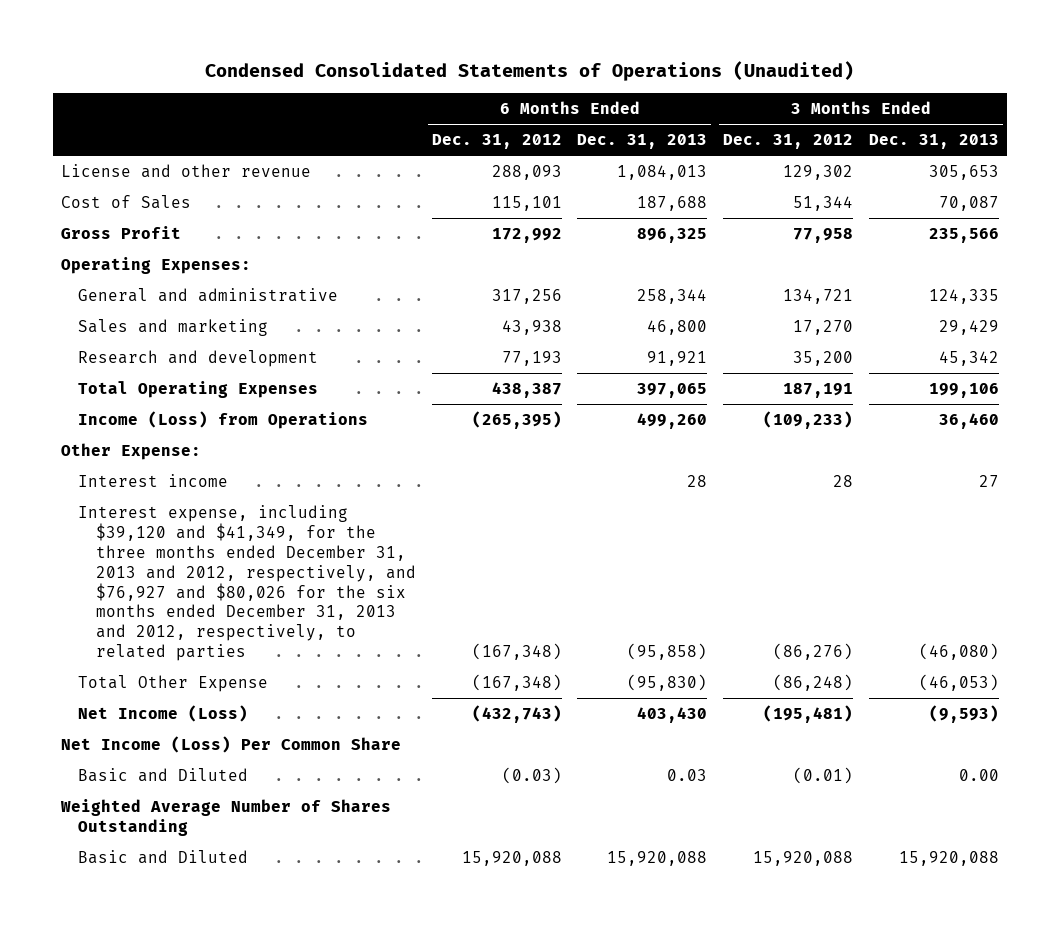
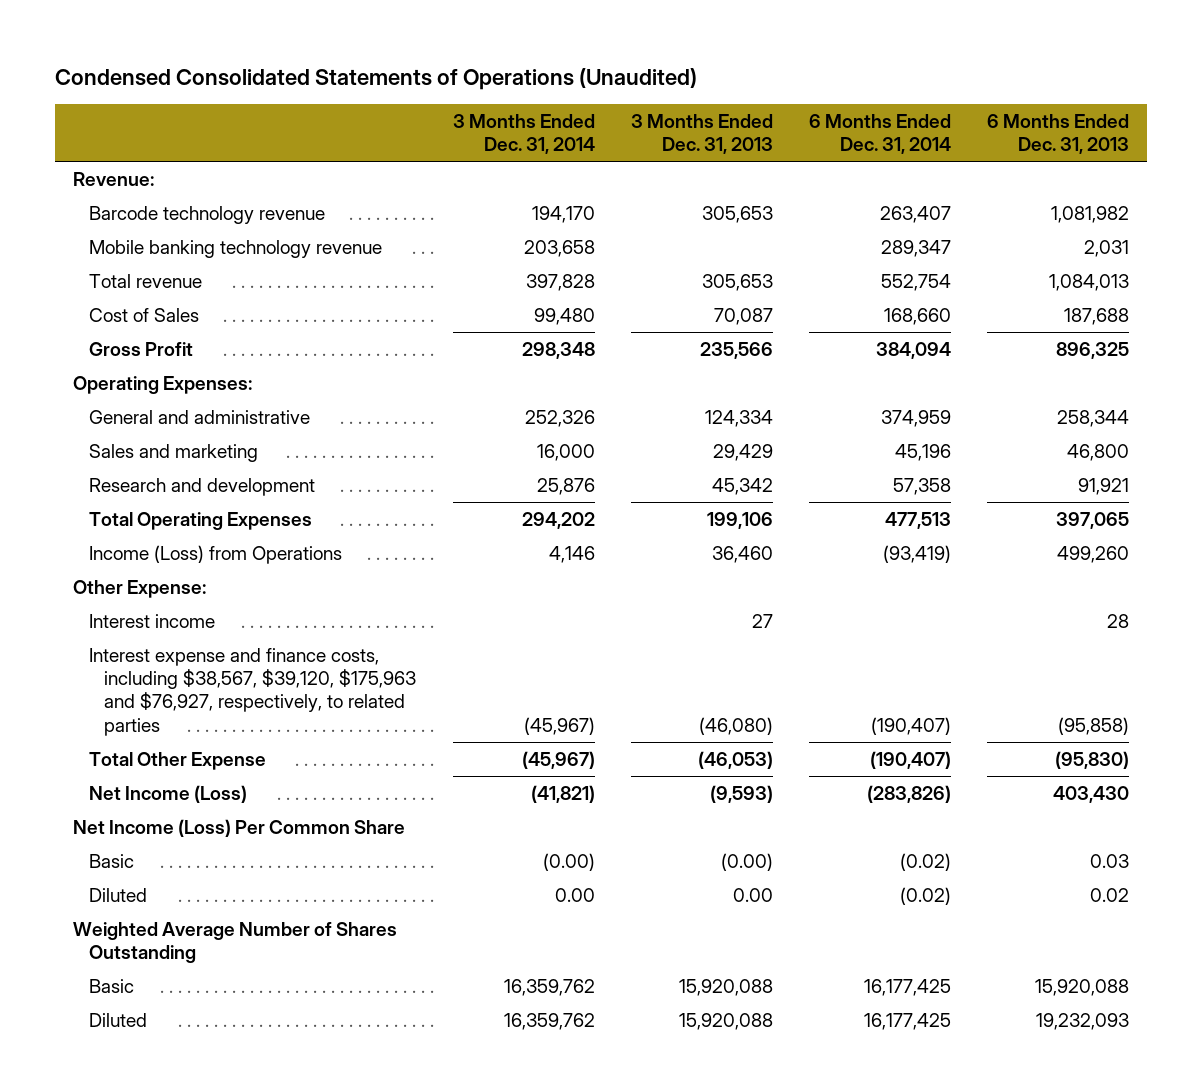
- | 6 Months Ended Dec. 31, 2012 | 6 Months Ended Dec. 31, 2013 | 3 Months Ended Dec. 31, 2012 | 3 Months Ended Dec. 31, 2013
+ | 3 Months Ended Dec. 31, 2014 | 3 Months Ended Dec. 31, 2013 | 6 Months Ended Dec. 31, 2014 | 6 Months Ended Dec. 31, 2013
- License and other revenue | 288,093 | 1,084,013 | 129,302 | 305,653
+ Revenue:
+ Barcode technology revenue | 194,170 | 305,653 | 263,407 | 1,081,982
+ Mobile banking technology revenue | 203,658 | | 289,347 | 2,031
+ Total revenue | 397,828 | 305,653 | 552,754 | 1,084,013
- General and administrative | 317,256 | 258,344 | 134,721 | 124,335
+ General and administrative | 252,326 | 124,334 | 374,959 | 258,344
- Interest expense, including $39,120 and $41,349, for the three months ended December 31, 2013 and 2012, respectively, and $76,927 and $80,026 for the six months ended December 31, 2013 and 2012, respectively, to related parties | (167,348) | (95,858) | (86,276) | (46,080)
+ Interest expense and finance costs, including $38,567, $39,120, $175,963 and $76,927, respectively, to related parties | (45,967) | (46,080) | (190,407) | (95,858)
- Basic and Diluted | (0.03) | 0.03 | (0.01) | 0.00
+ Basic | (0.00) | (0.00) | (0.02) | 0.03
+ Diluted | 0.00 | 0.00 | (0.02) | 0.02
- Basic and Diluted | 15,920,088 | 15,920,088 | 15,920,088 | 15,920,088
+ Basic | 16,359,762 | 15,920,088 | 16,177,425 | 15,920,088
+ Diluted | 16,359,762 | 15,920,088 | 16,177,425 | 19,232,093

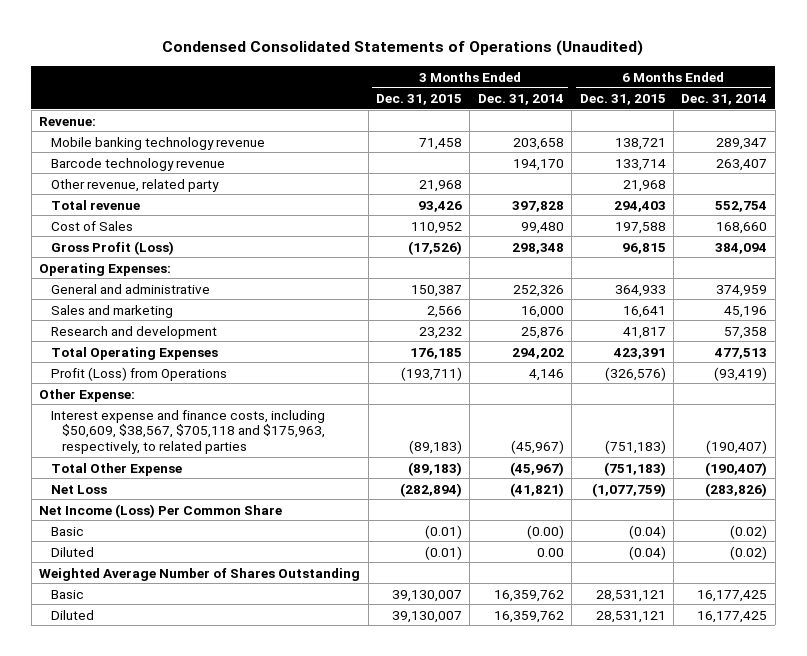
- | 3 Months Ended Dec. 31, 2014 | 3 Months Ended Dec. 31, 2013 | 6 Months Ended Dec. 31, 2014 | 6 Months Ended Dec. 31, 2013
+ | 3 Months Ended Dec. 31, 2015 | 3 Months Ended Dec. 31, 2014 | 6 Months Ended Dec. 31, 2015 | 6 Months Ended Dec. 31, 2014
moved down: Barcode technology revenue | | 194,170 | 133,714 | 263,407
+ Other revenue, related party | 21,968 | | 21,968 |
- Gross Profit | 298,348 | 235,566 | 384,094 | 896,325
+ Gross Profit (Loss) | (17,526) | 298,348 | 96,815 | 384,094
- Income (Loss) from Operations | 4,146 | 36,460 | (93,419) | 499,260
+ Profit (Loss) from Operations | (193,711) | 4,146 | (326,576) | (93,419)
- Interest income | | 27 | | 28
- Interest expense and finance costs, including $38,567, $39,120, $175,963 and $76,927, respectively, to related parties | (45,967) | (46,080) | (190,407) | (95,858)
+ Interest expense and finance costs, including $50,609, $38,567, $705,118 and $175,963, respectively, to related parties | (89,183) | (45,967) | (751,183) | (190,407)
- Net Income (Loss) | (41,821) | (9,593) | (283,826) | 403,430
+ Net Loss | (282,894) | (41,821) | (1,077,759) | (283,826)

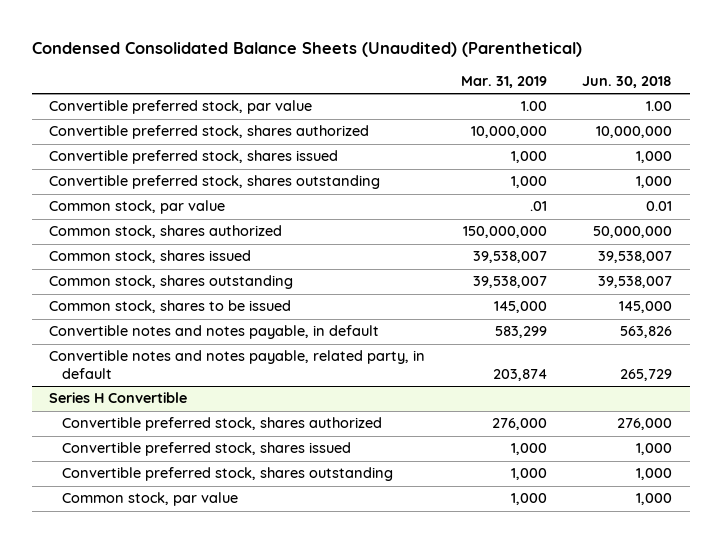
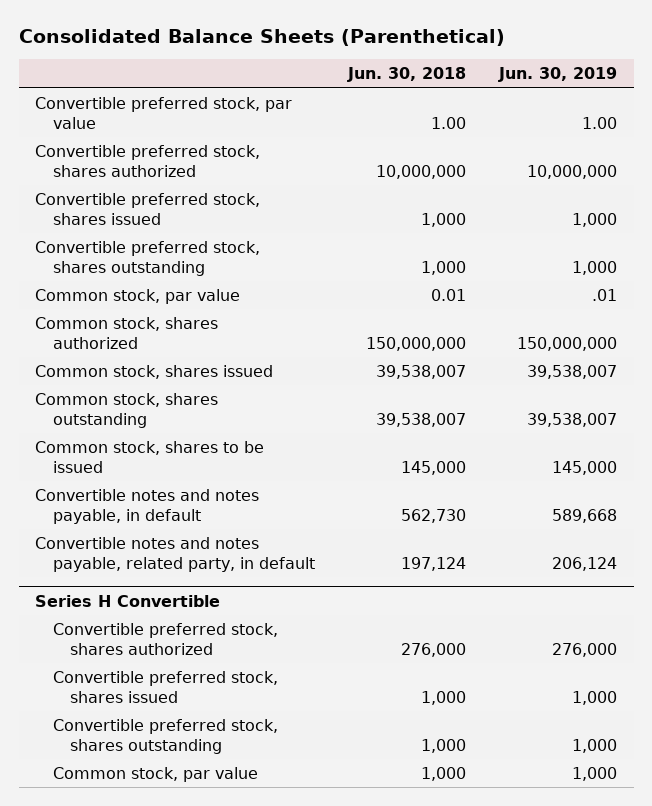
- Condensed Consolidated Balance Sheets (Unaudited) (Parenthetical)
+ Consolidated Balance Sheets (Parenthetical)
- | Mar. 31, 2019 | Jun. 30, 2018
+ | Jun. 30, 2018 | Jun. 30, 2019
- Common stock, shares authorized | 150,000,000 | 50,000,000
+ Common stock, shares authorized | 150,000,000 | 150,000,000
- Convertible notes and notes payable, in default | 583,299 | 563,826
- Convertible notes and notes payable, related party, in default | 203,874 | 265,729
+ Convertible notes and notes payable, in default | 562,730 | 589,668
+ Convertible notes and notes payable, related party, in default | 197,124 | 206,124

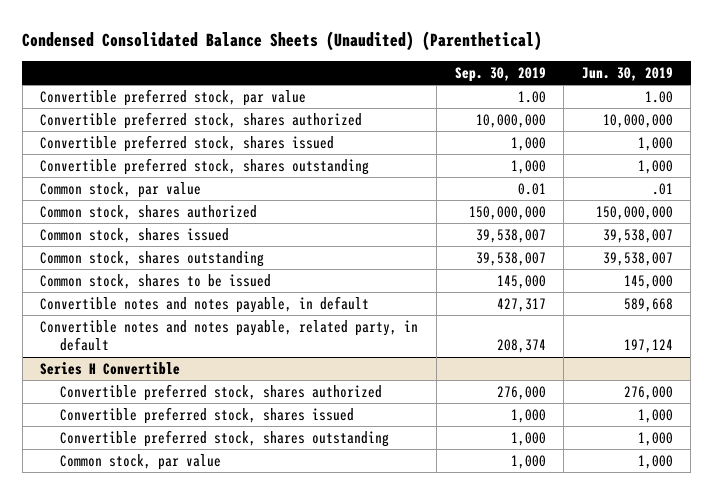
- Consolidated Balance Sheets (Parenthetical)
+ Condensed Consolidated Balance Sheets (Unaudited) (Parenthetical)
- | Jun. 30, 2018 | Jun. 30, 2019
+ | Sep. 30, 2019 | Jun. 30, 2019
- Convertible notes and notes payable, related party, in default | 197,124 | 206,124
+ Convertible notes and notes payable, related party, in default | 208,374 | 197,124

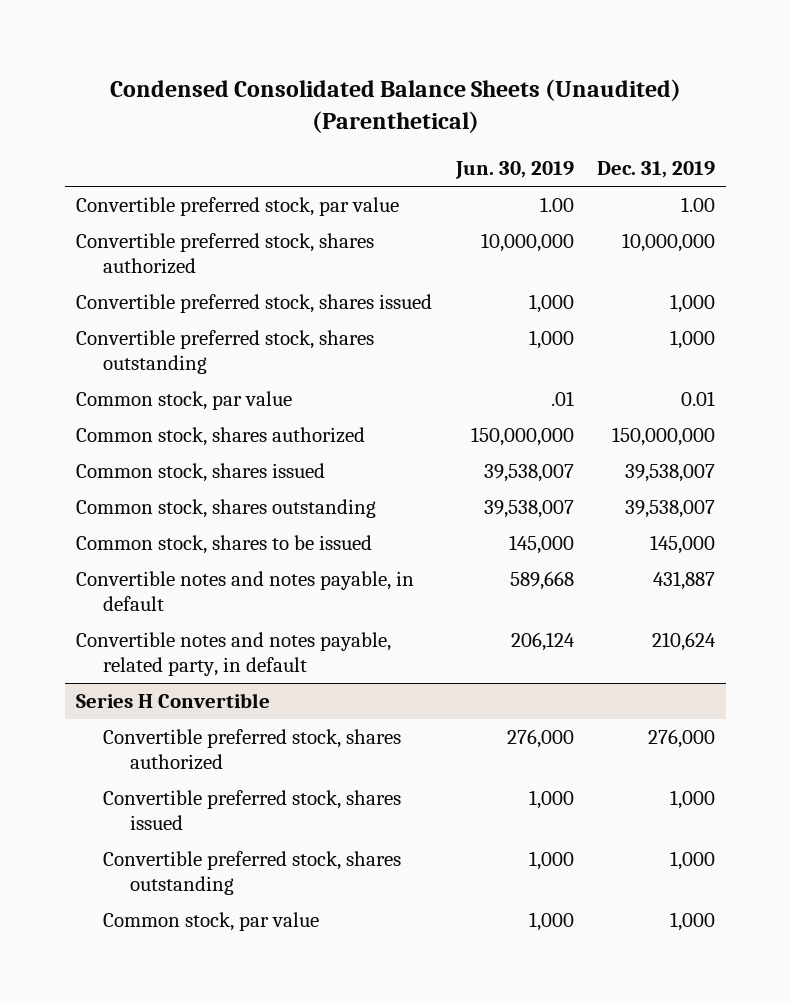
- | Sep. 30, 2019 | Jun. 30, 2019
+ | Jun. 30, 2019 | Dec. 31, 2019
- Convertible notes and notes payable, related party, in default | 208,374 | 197,124
+ Convertible notes and notes payable, related party, in default | 206,124 | 210,624

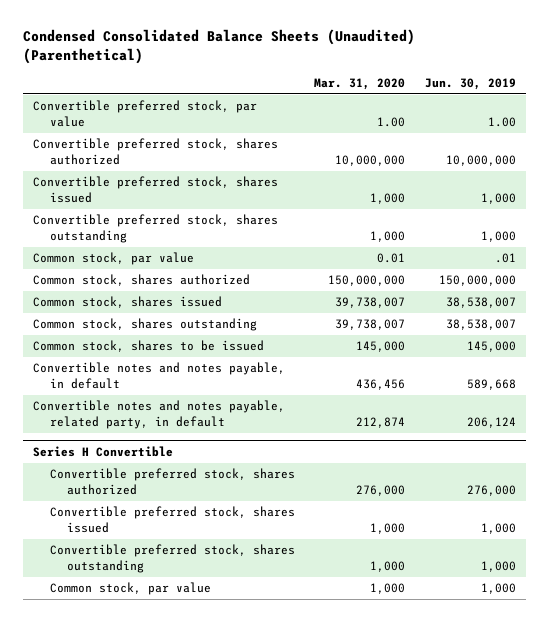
- | Jun. 30, 2019 | Dec. 31, 2019
+ | Mar. 31, 2020 | Jun. 30, 2019
- Common stock, shares issued | 39,538,007 | 39,538,007
- Common stock, shares outstanding | 39,538,007 | 39,538,007
+ Common stock, shares issued | 39,738,007 | 38,538,007
+ Common stock, shares outstanding | 39,738,007 | 38,538,007

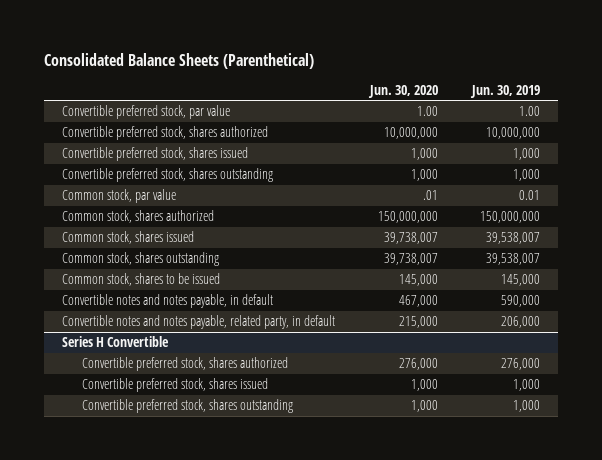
- Condensed Consolidated Balance Sheets (Unaudited) (Parenthetical)
+ Consolidated Balance Sheets (Parenthetical)
- | Mar. 31, 2020 | Jun. 30, 2019
+ | Jun. 30, 2020 | Jun. 30, 2019
- Common stock, par value | 0.01 | .01
+ Common stock, par value | .01 | 0.01
- Common stock, shares issued | 39,738,007 | 38,538,007
- Common stock, shares outstanding | 39,738,007 | 38,538,007
+ Common stock, shares issued | 39,738,007 | 39,538,007
+ Common stock, shares outstanding | 39,738,007 | 39,538,007
- Convertible notes and notes payable, in default | 436,456 | 589,668
- Convertible notes and notes payable, related party, in default | 212,874 | 206,124
+ Convertible notes and notes payable, in default | 467,000 | 590,000
+ Convertible notes and notes payable, related party, in default | 215,000 | 206,000
@ Series H Convertible
- Common stock, par value | 1,000 | 1,000

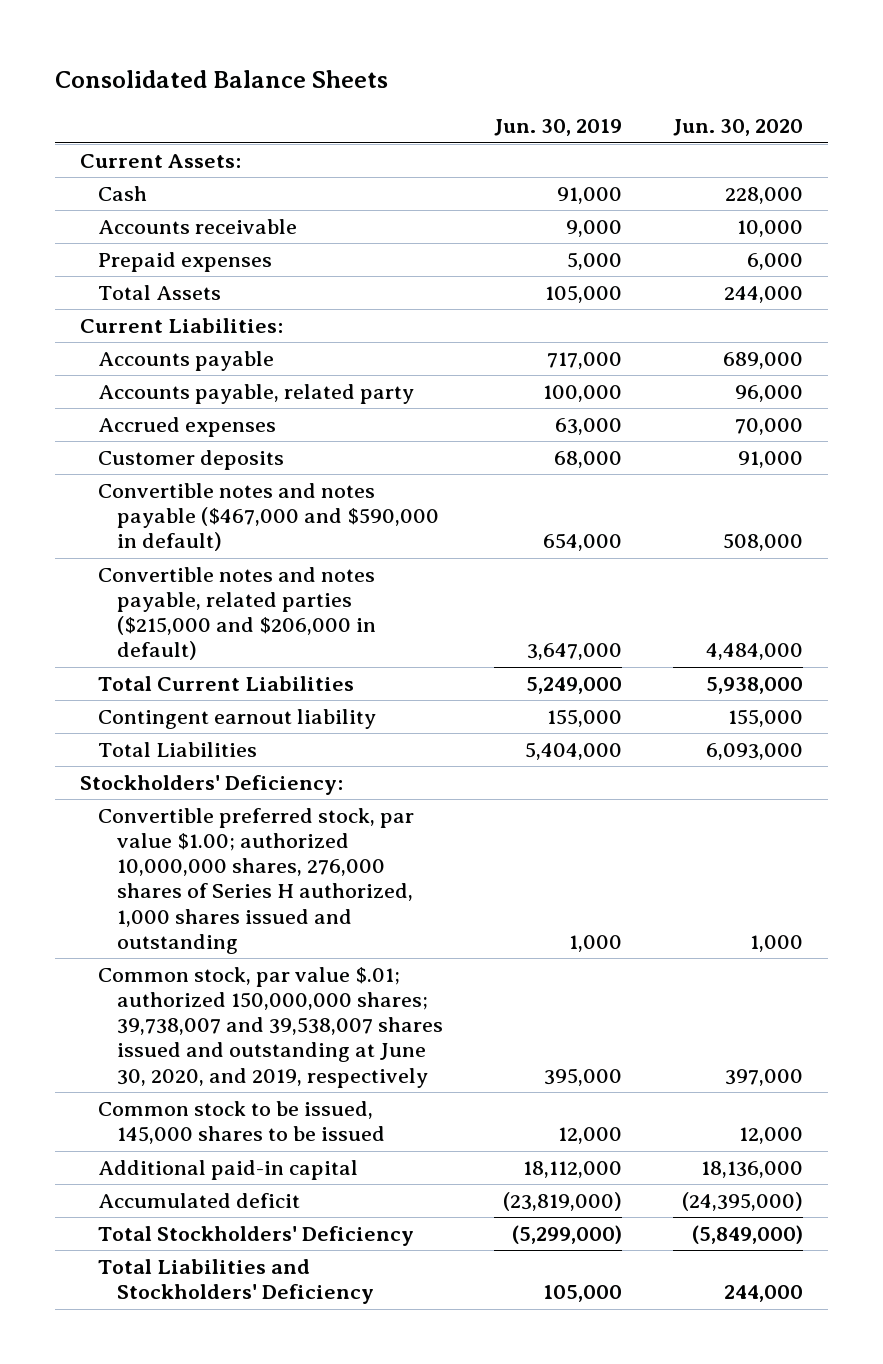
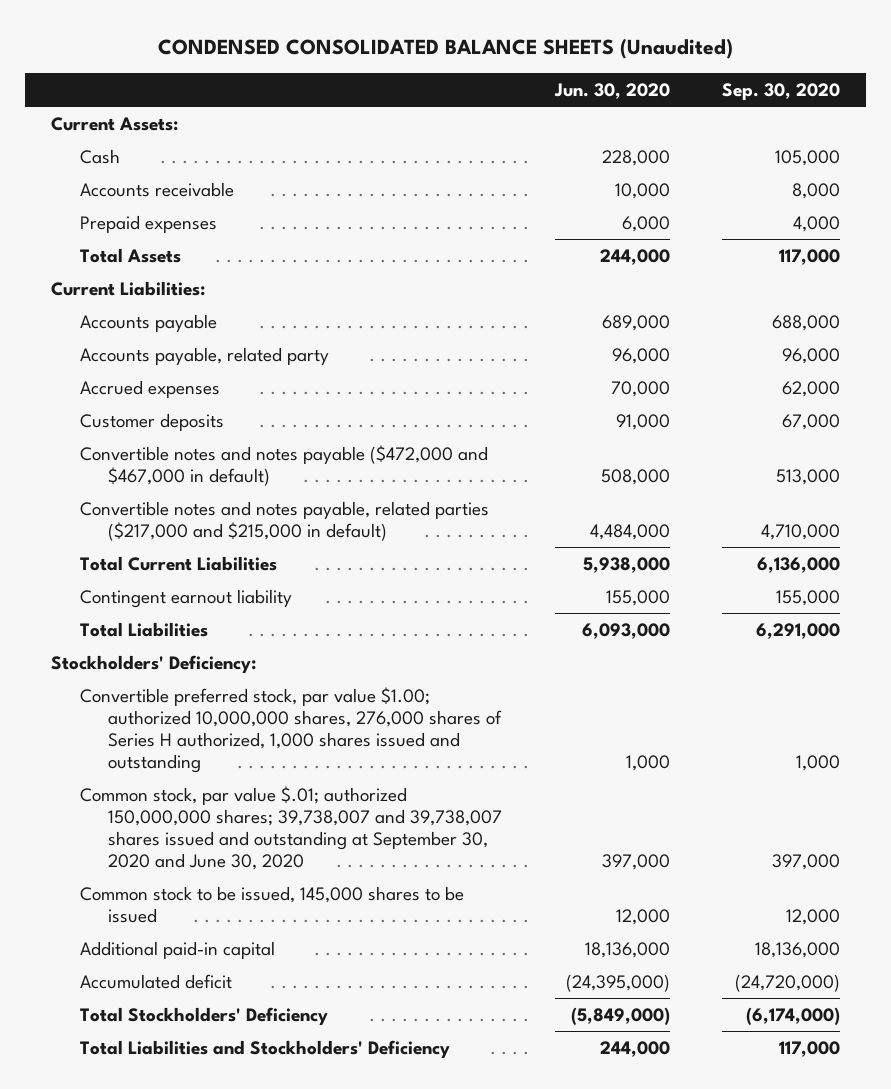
- Consolidated Balance Sheets
+ CONDENSED CONSOLIDATED BALANCE SHEETS (Unaudited)
- | Jun. 30, 2019 | Jun. 30, 2020
+ | Jun. 30, 2020 | Sep. 30, 2020
- Convertible notes and notes payable ($467,000 and $590,000 in default) | 654,000 | 508,000
- Convertible notes and notes payable, related parties ($215,000 and $206,000 in default) | 3,647,000 | 4,484,000
+ Convertible notes and notes payable ($472,000 and $467,000 in default) | 508,000 | 513,000
+ Convertible notes and notes payable, related parties ($217,000 and $215,000 in default) | 4,484,000 | 4,710,000
- Common stock, par value $.01; authorized 150,000,000 shares; 39,738,007 and 39,538,007 shares issued and outstanding at June 30, 2020, and 2019, respectively | 395,000 | 397,000
+ Common stock, par value $.01; authorized 150,000,000 shares; 39,738,007 and 39,738,007 shares issued and outstanding at September 30, 2020 and June 30, 2020 | 397,000 | 397,000

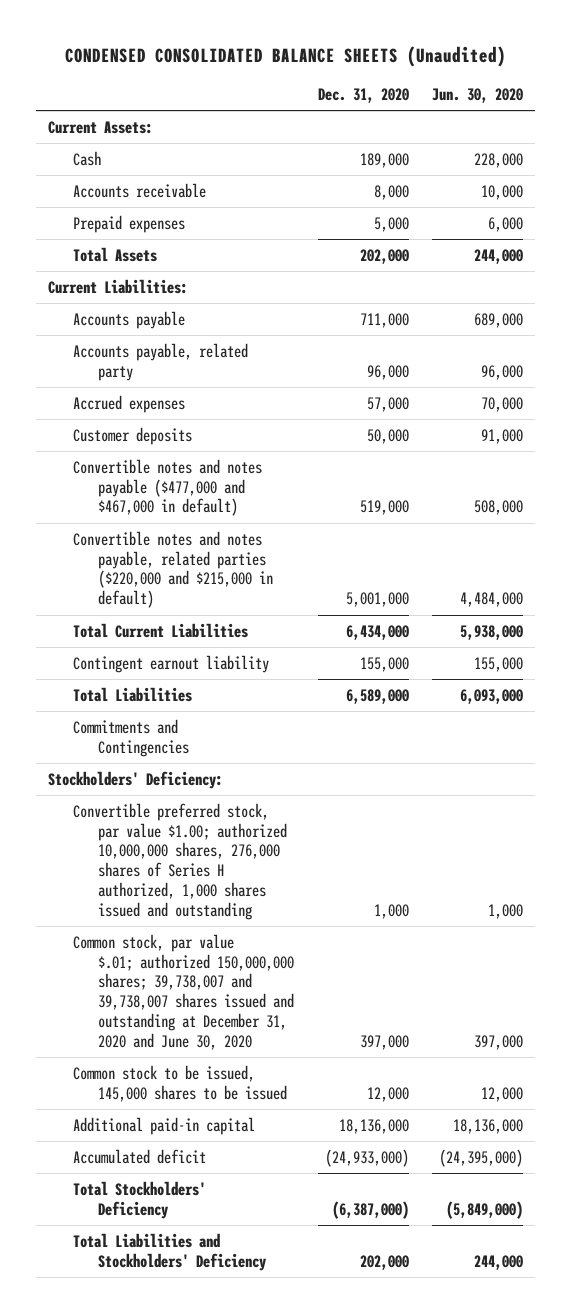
- | Jun. 30, 2020 | Sep. 30, 2020
+ | Dec. 31, 2020 | Jun. 30, 2020
- Convertible notes and notes payable ($472,000 and $467,000 in default) | 508,000 | 513,000
- Convertible notes and notes payable, related parties ($217,000 and $215,000 in default) | 4,484,000 | 4,710,000
+ Convertible notes and notes payable ($477,000 and $467,000 in default) | 519,000 | 508,000
+ Convertible notes and notes payable, related parties ($220,000 and $215,000 in default) | 5,001,000 | 4,484,000
+ Commitments and Contingencies
- Common stock, par value $.01; authorized 150,000,000 shares; 39,738,007 and 39,738,007 shares issued and outstanding at September 30, 2020 and June 30, 2020 | 397,000 | 397,000
+ Common stock, par value $.01; authorized 150,000,000 shares; 39,738,007 and 39,738,007 shares issued and outstanding at December 31, 2020 and June 30, 2020 | 397,000 | 397,000

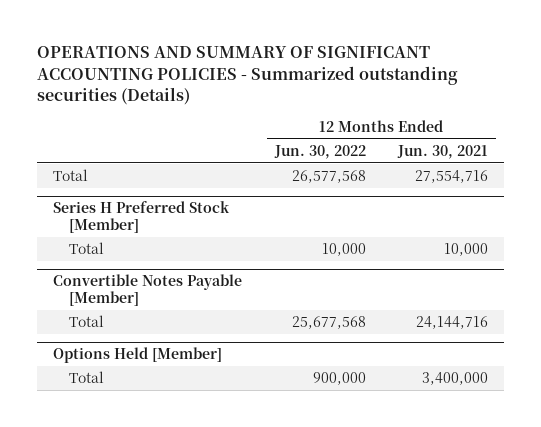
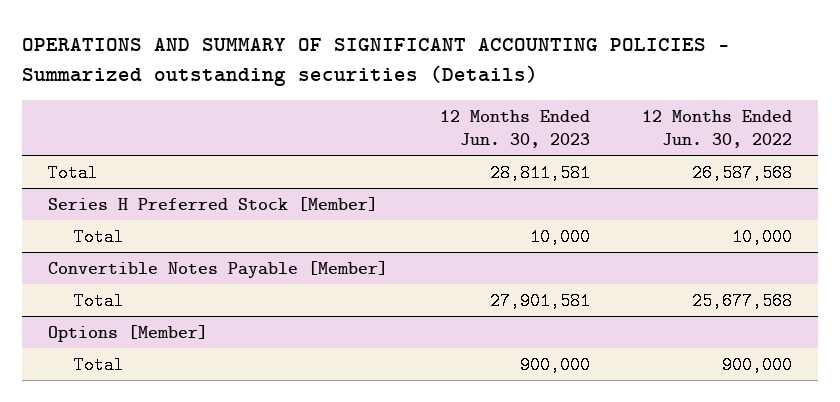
- | 12 Months Ended Jun. 30, 2022 | 12 Months Ended Jun. 30, 2021
+ | 12 Months Ended Jun. 30, 2023 | 12 Months Ended Jun. 30, 2022
- Total | 26,577,568 | 27,554,716
+ Total | 28,811,581 | 26,587,568
- Options Held [Member]
+ Options [Member]

